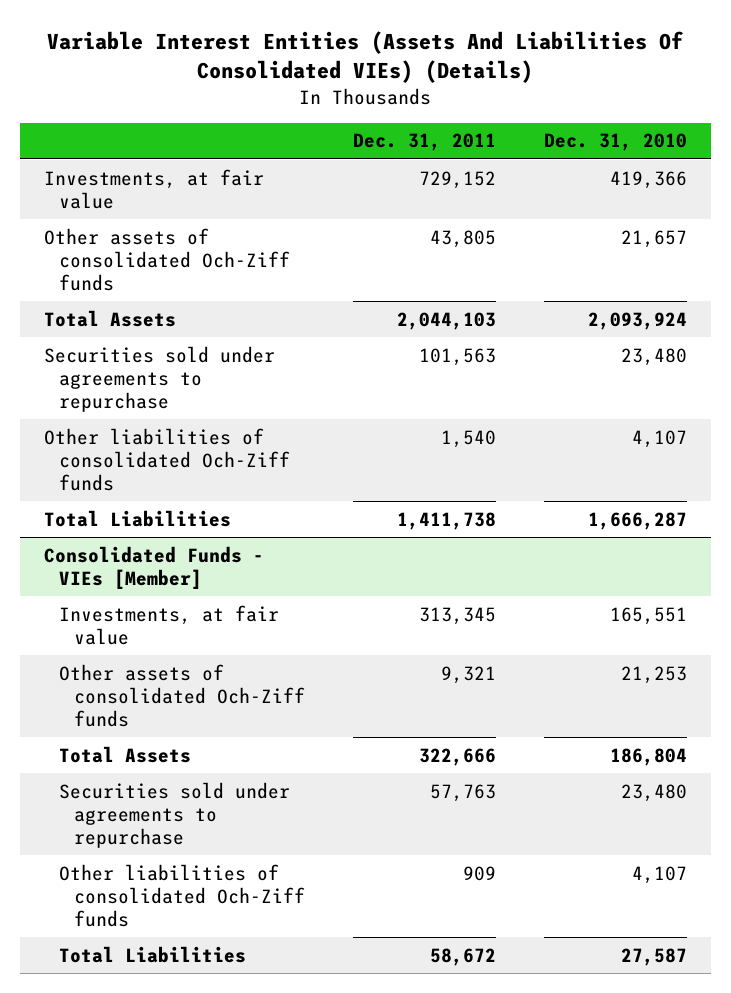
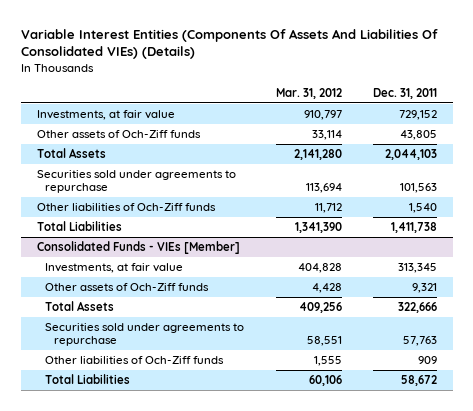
- Variable Interest Entities (Assets And Liabilities Of Consolidated VIEs) (Details)
+ Variable Interest Entities (Components Of Assets And Liabilities Of Consolidated VIEs) (Details)
- | Dec. 31, 2011 | Dec. 31, 2010
+ | Mar. 31, 2012 | Dec. 31, 2011
- Other assets of consolidated Och-Ziff funds | 43,805 | 21,657
+ Other assets of Och-Ziff funds | 33,114 | 43,805
- Other liabilities of consolidated Och-Ziff funds | 1,540 | 4,107
+ Other liabilities of Och-Ziff funds | 11,712 | 1,540
@ Consolidated Funds - VIEs [Member]
- Other assets of consolidated Och-Ziff funds | 9,321 | 21,253
+ Other assets of Och-Ziff funds | 4,428 | 9,321
- Other liabilities of consolidated Och-Ziff funds | 909 | 4,107
+ Other liabilities of Och-Ziff funds | 1,555 | 909

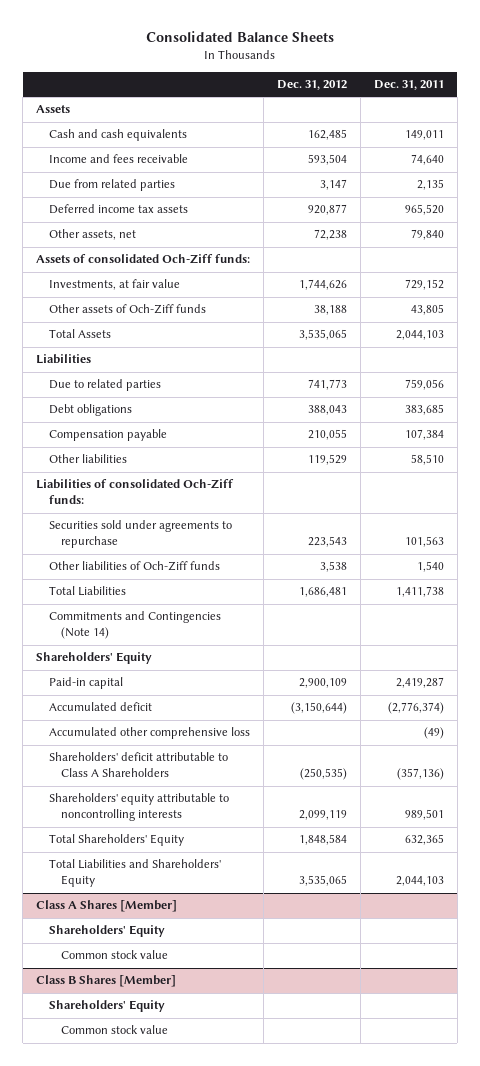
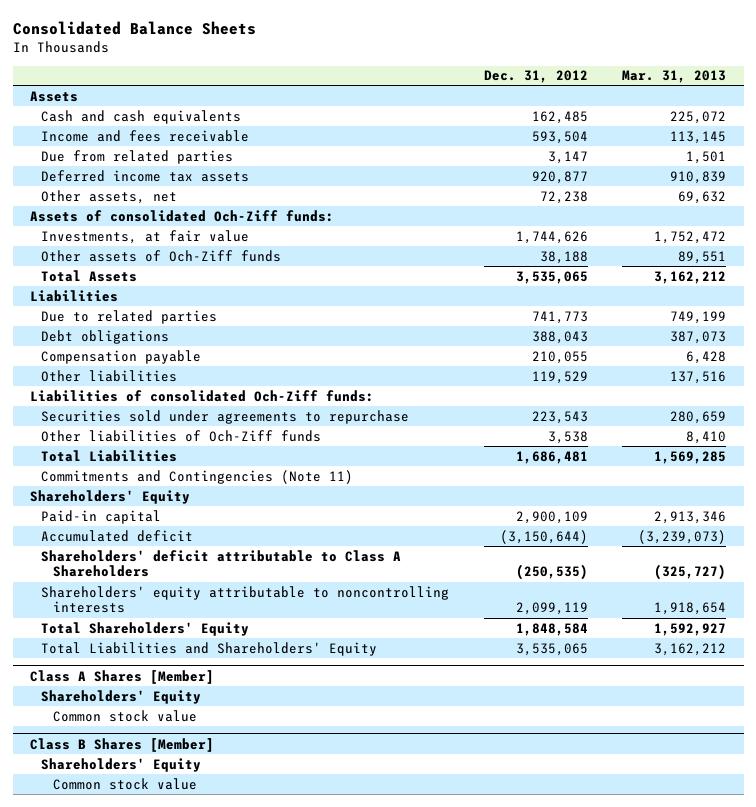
- | Dec. 31, 2012 | Dec. 31, 2011
+ | Dec. 31, 2012 | Mar. 31, 2013
- Commitments and Contingencies (Note 14)
+ Commitments and Contingencies (Note 11)
- Accumulated other comprehensive loss | | (49)

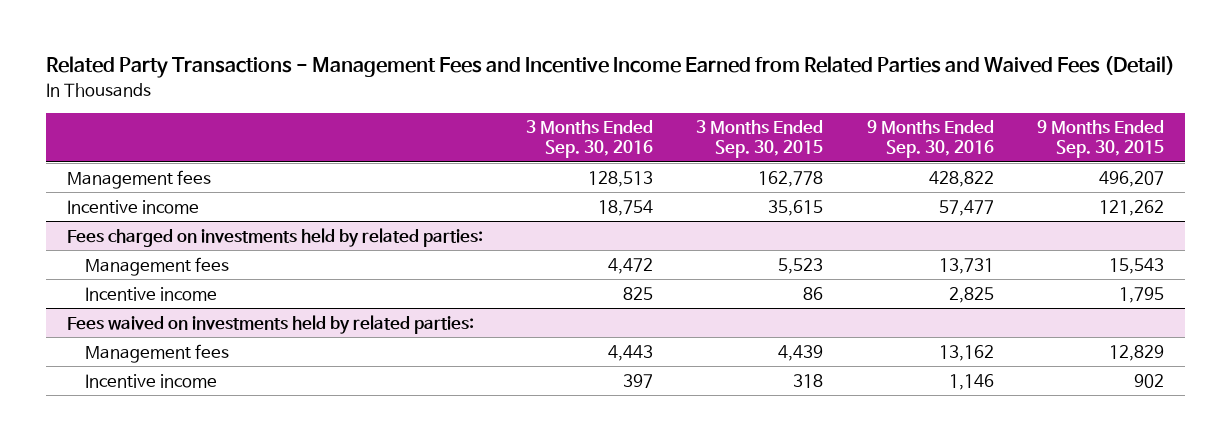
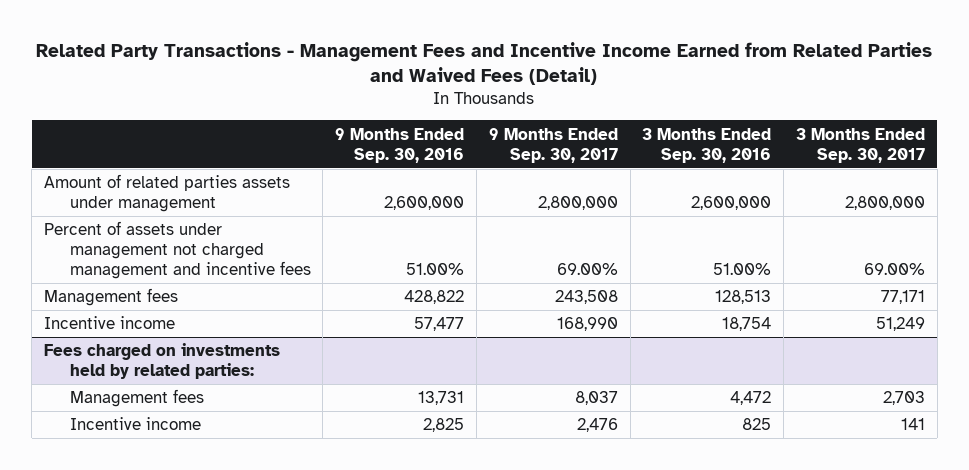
- | 3 Months Ended Sep. 30, 2016 | 3 Months Ended Sep. 30, 2015 | 9 Months Ended Sep. 30, 2016 | 9 Months Ended Sep. 30, 2015
+ | 9 Months Ended Sep. 30, 2016 | 9 Months Ended Sep. 30, 2017 | 3 Months Ended Sep. 30, 2016 | 3 Months Ended Sep. 30, 2017
+ Amount of related parties assets under management | 2,600,000 | 2,800,000 | 2,600,000 | 2,800,000
+ Percent of assets under management not charged management and incentive fees | 51.00% | 69.00% | 51.00% | 69.00%
- Fees waived on investments held by related parties:
- Management fees | 4,443 | 4,439 | 13,162 | 12,829
- Incentive income | 397 | 318 | 1,146 | 902

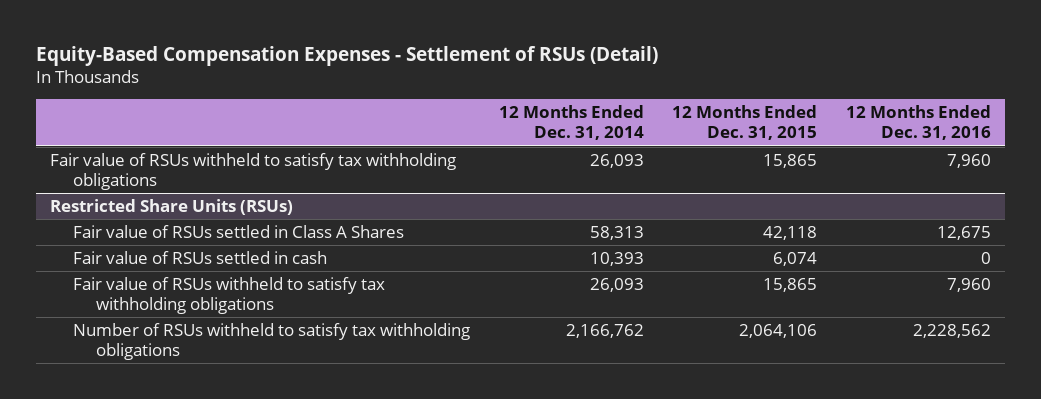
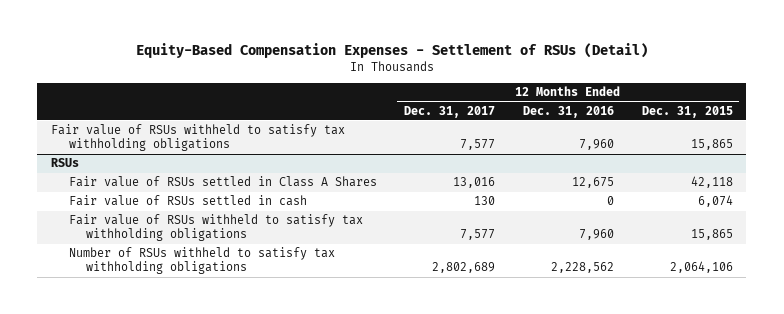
- | 12 Months Ended Dec. 31, 2014 | 12 Months Ended Dec. 31, 2015 | 12 Months Ended Dec. 31, 2016
+ | 12 Months Ended Dec. 31, 2017 | 12 Months Ended Dec. 31, 2016 | 12 Months Ended Dec. 31, 2015
- Restricted Share Units (RSUs)
+ RSUs

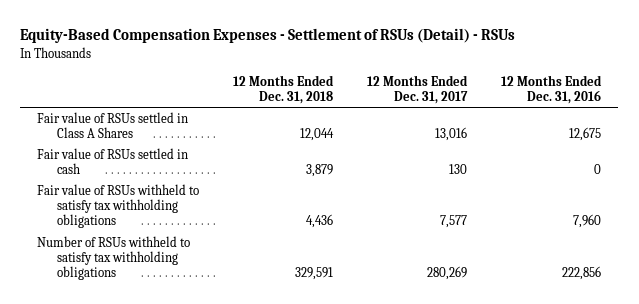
- Equity-Based Compensation Expenses - Settlement of RSUs (Detail)
+ Equity-Based Compensation Expenses - Settlement of RSUs (Detail) - RSUs
- | 12 Months Ended Dec. 31, 2017 | 12 Months Ended Dec. 31, 2016 | 12 Months Ended Dec. 31, 2015
+ | 12 Months Ended Dec. 31, 2018 | 12 Months Ended Dec. 31, 2017 | 12 Months Ended Dec. 31, 2016
- Fair value of RSUs withheld to satisfy tax withholding obligations | 7,577 | 7,960 | 15,865
- RSUs
- Number of RSUs withheld to satisfy tax withholding obligations | 2,802,689 | 2,228,562 | 2,064,106
+ Number of RSUs withheld to satisfy tax withholding obligations | 329,591 | 280,269 | 222,856

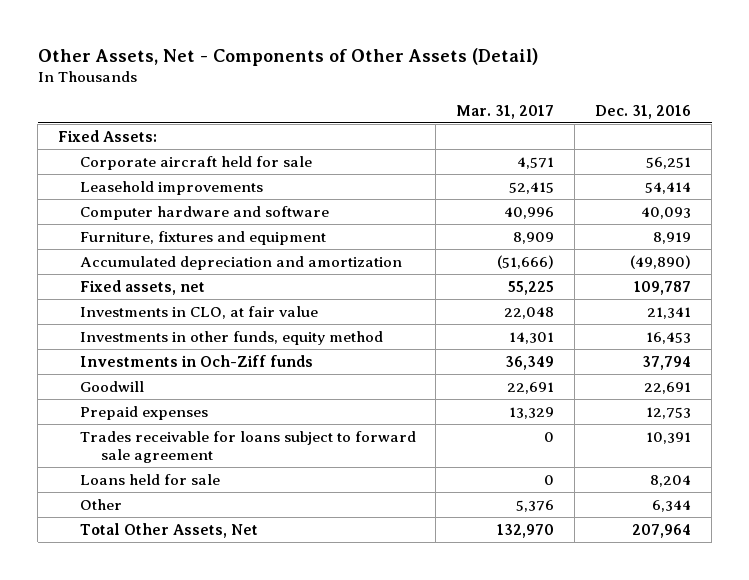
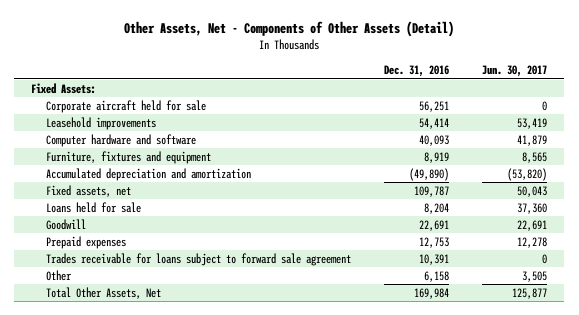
- | Mar. 31, 2017 | Dec. 31, 2016
+ | Dec. 31, 2016 | Jun. 30, 2017
- Investments in CLO, at fair value | 22,048 | 21,341
- Investments in other funds, equity method | 14,301 | 16,453
- Investments in Och-Ziff funds | 36,349 | 37,794
moved up: Loans held for sale | 8,204 | 37,360
- Other | 5,376 | 6,344
- Total Other Assets, Net | 132,970 | 207,964
+ Other | 6,158 | 3,505
+ Total Other Assets, Net | 169,984 | 125,877

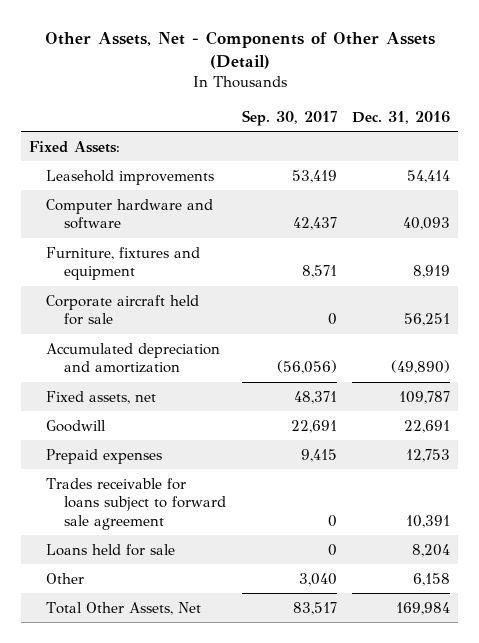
- | Dec. 31, 2016 | Jun. 30, 2017
+ | Sep. 30, 2017 | Dec. 31, 2016
moved down: Corporate aircraft held for sale | 0 | 56,251
moved down: Loans held for sale | 0 | 8,204

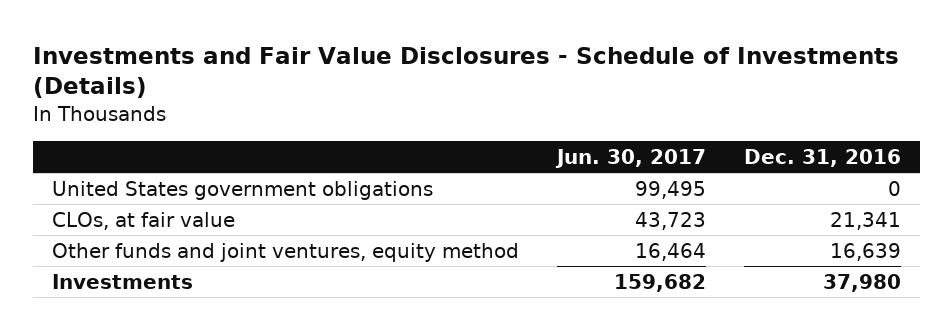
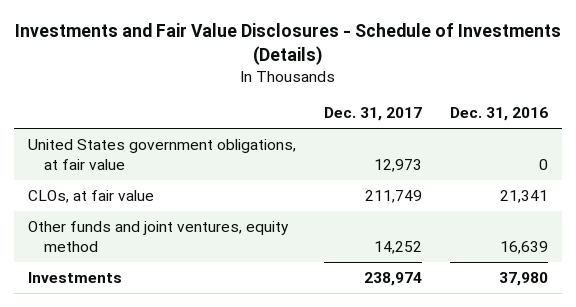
- | Jun. 30, 2017 | Dec. 31, 2016
+ | Dec. 31, 2017 | Dec. 31, 2016
- United States government obligations | 99,495 | 0
+ United States government obligations, at fair value | 12,973 | 0

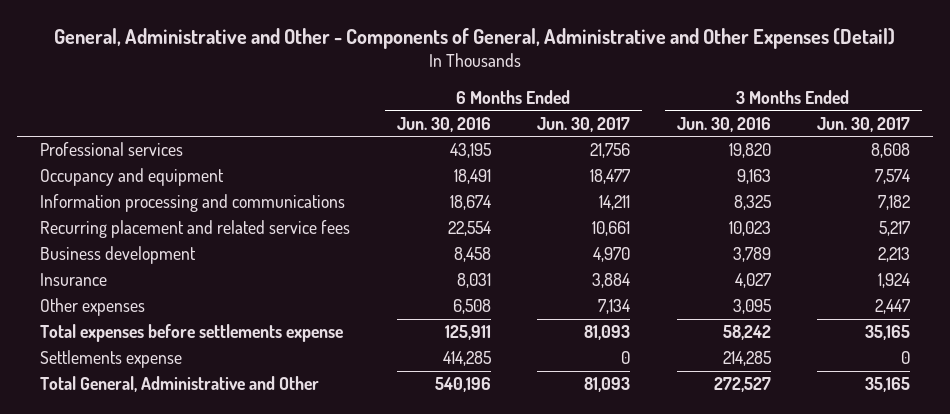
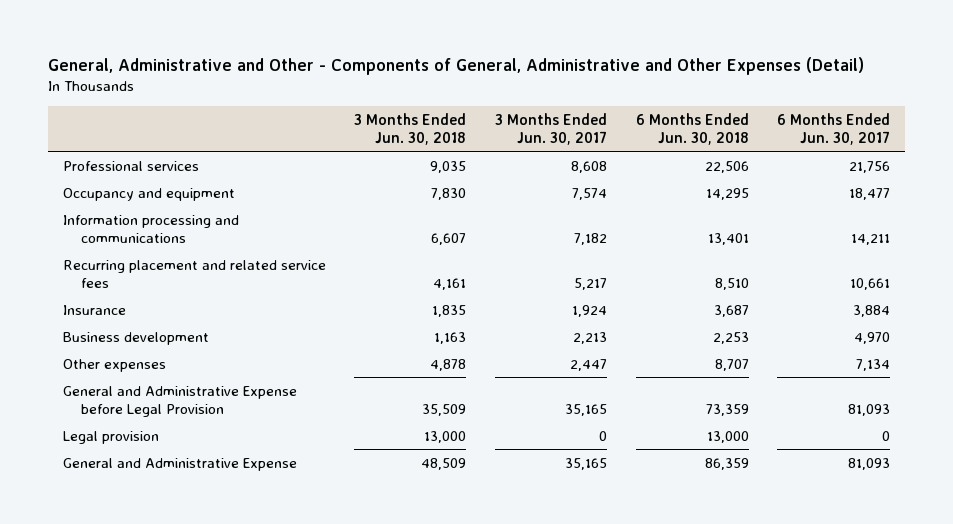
- | 6 Months Ended Jun. 30, 2016 | 6 Months Ended Jun. 30, 2017 | 3 Months Ended Jun. 30, 2016 | 3 Months Ended Jun. 30, 2017
+ | 3 Months Ended Jun. 30, 2018 | 3 Months Ended Jun. 30, 2017 | 6 Months Ended Jun. 30, 2018 | 6 Months Ended Jun. 30, 2017
moved down: Business development | 1,163 | 2,213 | 2,253 | 4,970
- Total expenses before settlements expense | 125,911 | 81,093 | 58,242 | 35,165
- Settlements expense | 414,285 | 0 | 214,285 | 0
- Total General, Administrative and Other | 540,196 | 81,093 | 272,527 | 35,165
+ General and Administrative Expense before Legal Provision | 35,509 | 35,165 | 73,359 | 81,093
+ Legal provision | 13,000 | 0 | 13,000 | 0
+ General and Administrative Expense | 48,509 | 35,165 | 86,359 | 81,093

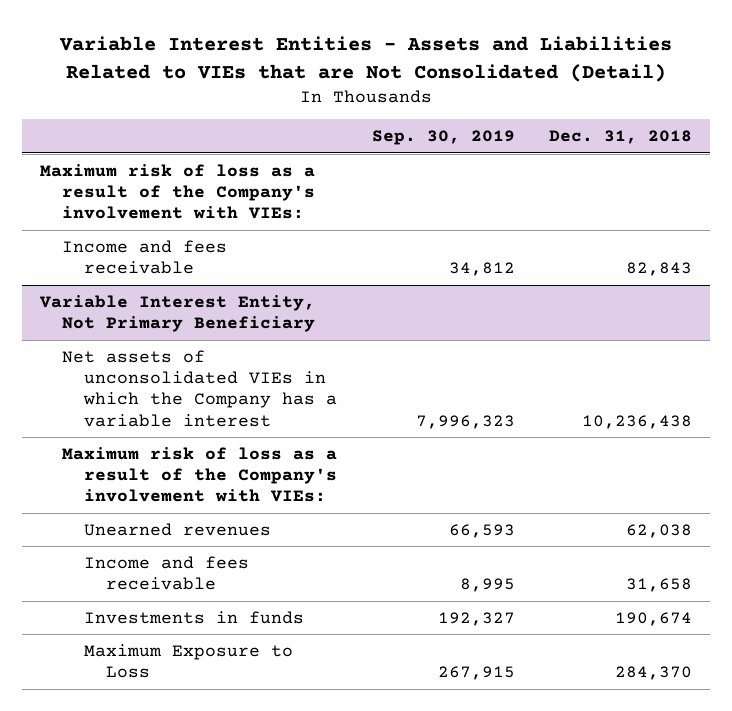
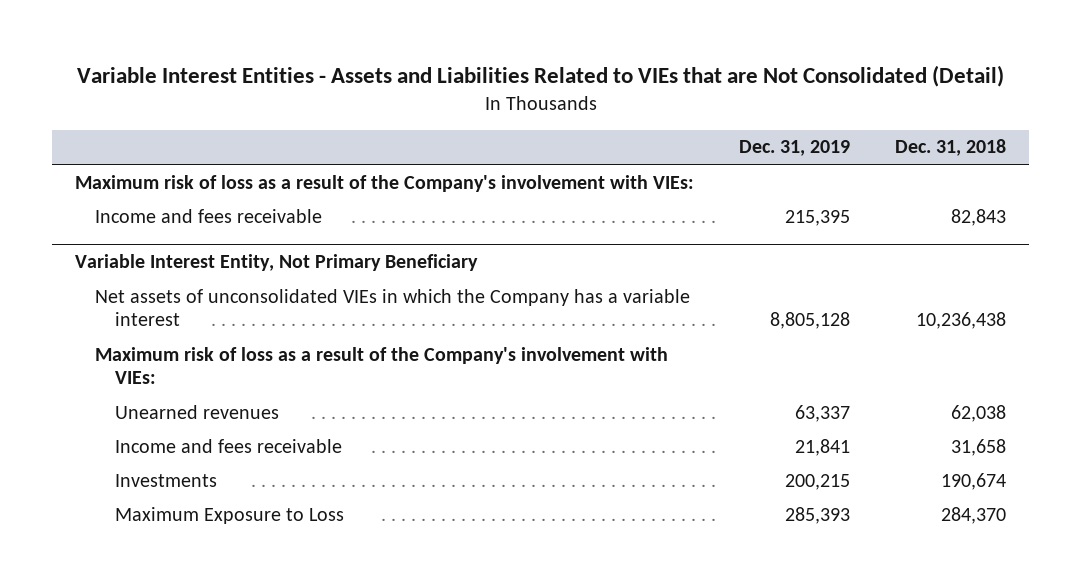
- | Sep. 30, 2019 | Dec. 31, 2018
+ | Dec. 31, 2019 | Dec. 31, 2018
@ Variable Interest Entity, Not Primary Beneficiary
- Investments in funds | 192,327 | 190,674
+ Investments | 200,215 | 190,674

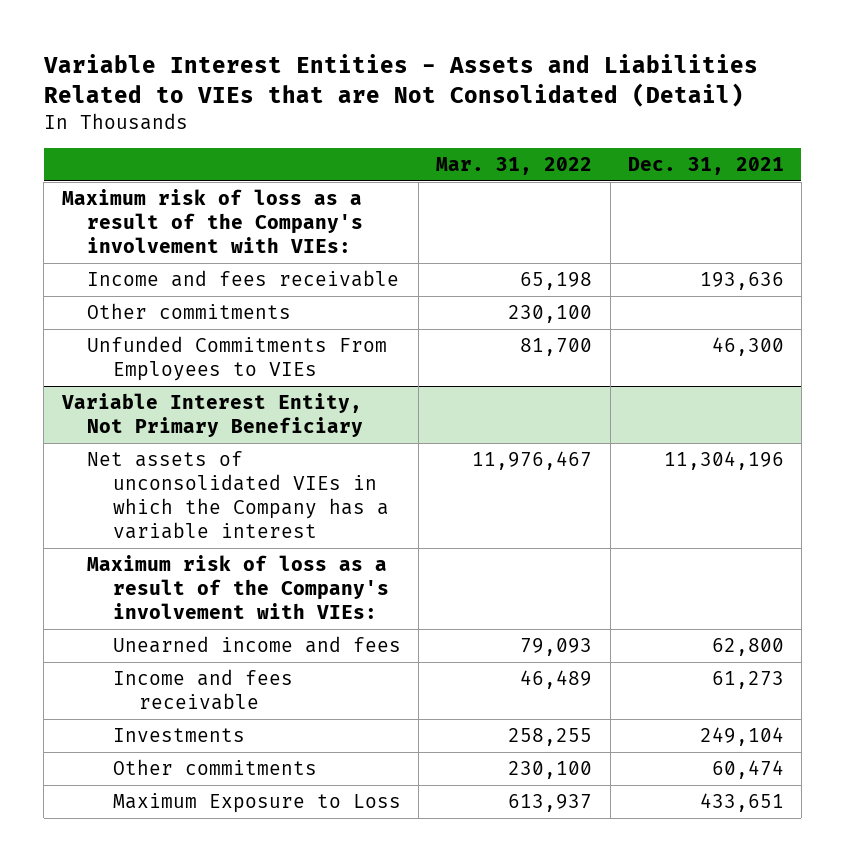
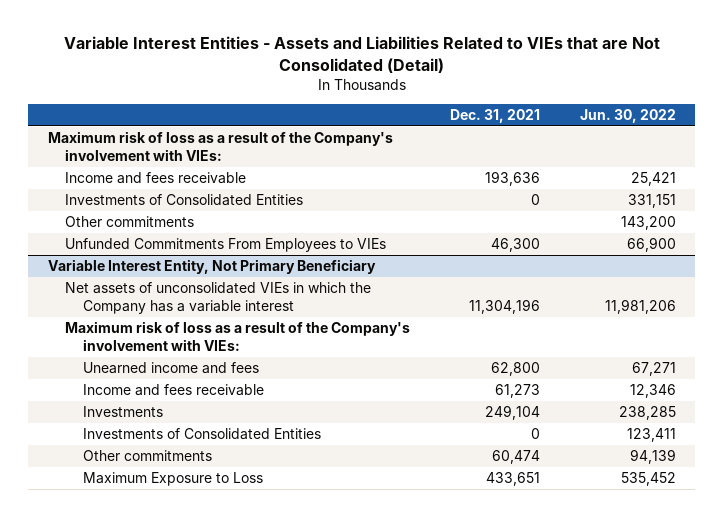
- | Mar. 31, 2022 | Dec. 31, 2021
+ | Dec. 31, 2021 | Jun. 30, 2022
+ Investments of Consolidated Entities | 0 | 331,151
@ Variable Interest Entity, Not Primary Beneficiary
+ Investments of Consolidated Entities | 0 | 123,411

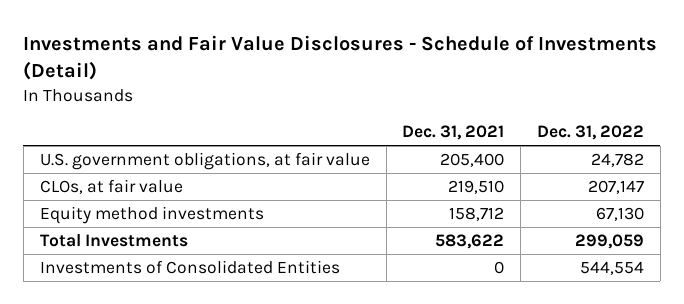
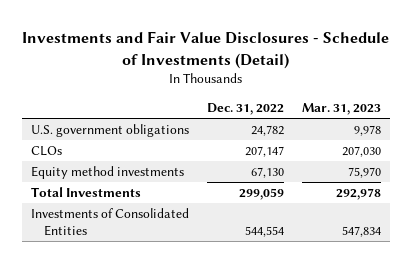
- | Dec. 31, 2021 | Dec. 31, 2022
+ | Dec. 31, 2022 | Mar. 31, 2023
- U.S. government obligations, at fair value | 205,400 | 24,782
- CLOs, at fair value | 219,510 | 207,147
+ U.S. government obligations | 24,782 | 9,978
+ CLOs | 207,147 | 207,030

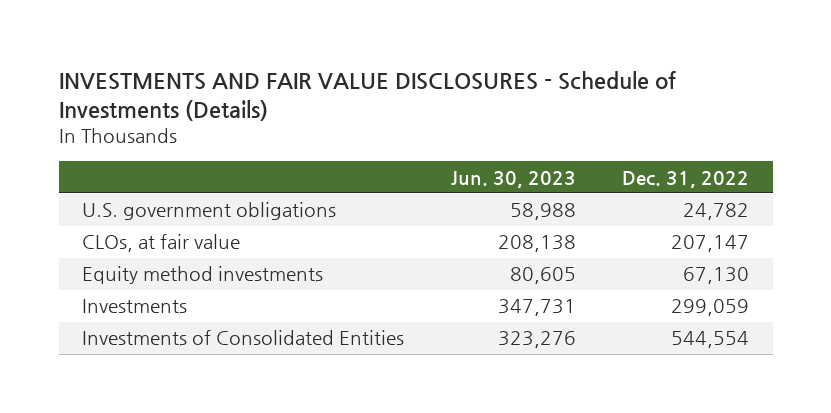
- Investments and Fair Value Disclosures - Schedule of Investments (Detail)
+ INVESTMENTS AND FAIR VALUE DISCLOSURES - Schedule of Investments (Details)
- | Dec. 31, 2022 | Mar. 31, 2023
+ | Jun. 30, 2023 | Dec. 31, 2022
- CLOs | 207,147 | 207,030
+ CLOs, at fair value | 208,138 | 207,147
- Total Investments | 299,059 | 292,978
+ Investments | 347,731 | 299,059

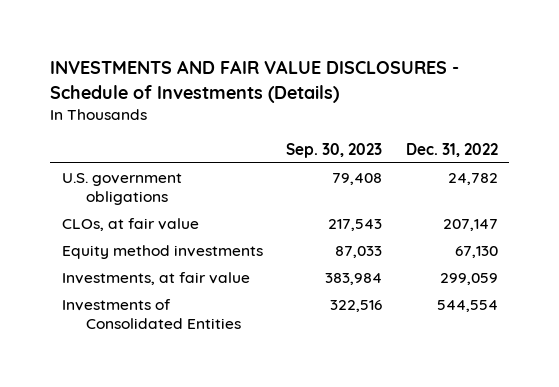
- | Jun. 30, 2023 | Dec. 31, 2022
+ | Sep. 30, 2023 | Dec. 31, 2022
- Investments | 347,731 | 299,059
+ Investments, at fair value | 383,984 | 299,059

